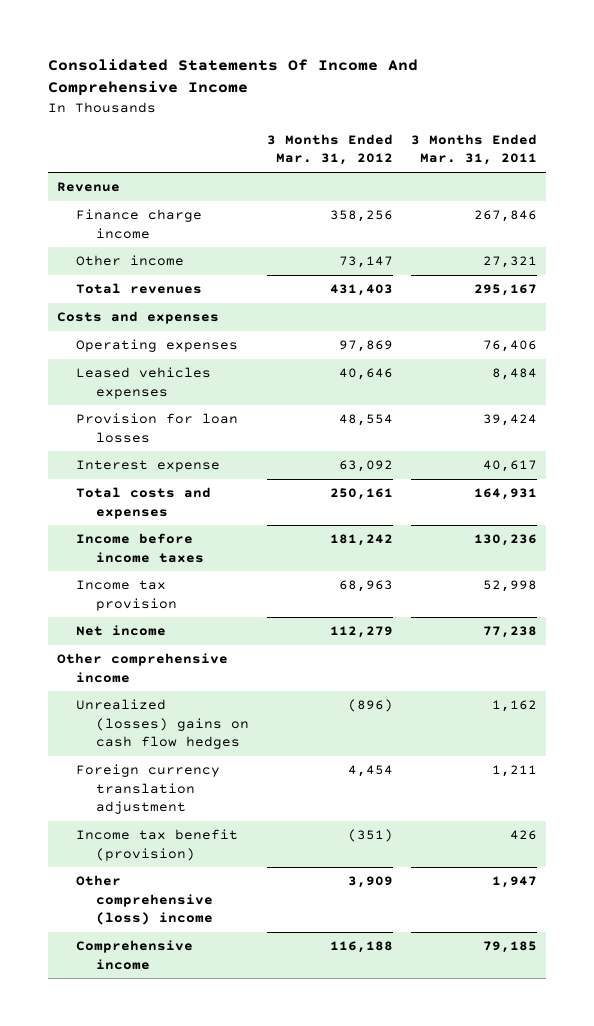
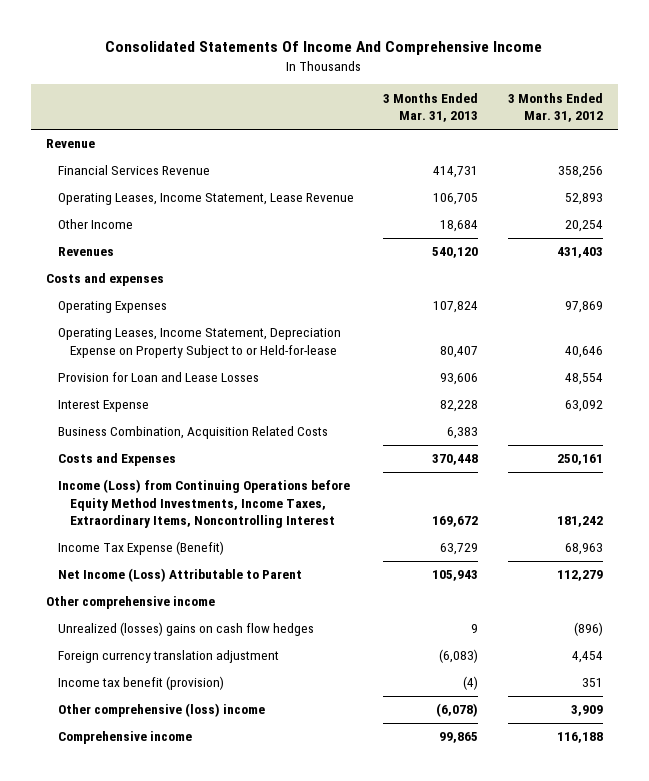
- | 3 Months Ended Mar. 31, 2012 | 3 Months Ended Mar. 31, 2011
+ | 3 Months Ended Mar. 31, 2013 | 3 Months Ended Mar. 31, 2012
- Finance charge income | 358,256 | 267,846
- Other income | 73,147 | 27,321
- Total revenues | 431,403 | 295,167
+ Financial Services Revenue | 414,731 | 358,256
+ Operating Leases, Income Statement, Lease Revenue | 106,705 | 52,893
+ Other Income | 18,684 | 20,254
+ Revenues | 540,120 | 431,403
- Operating expenses | 97,869 | 76,406
- Leased vehicles expenses | 40,646 | 8,484
- Provision for loan losses | 48,554 | 39,424
- Interest expense | 63,092 | 40,617
- Total costs and expenses | 250,161 | 164,931
- Income before income taxes | 181,242 | 130,236
- Income tax provision | 68,963 | 52,998
- Net income | 112,279 | 77,238
+ Operating Expenses | 107,824 | 97,869
+ Operating Leases, Income Statement, Depreciation Expense on Property Subject to or Held-for-lease | 80,407 | 40,646
+ Provision for Loan and Lease Losses | 93,606 | 48,554
+ Interest Expense | 82,228 | 63,092
+ Business Combination, Acquisition Related Costs | 6,383 |
+ Costs and Expenses | 370,448 | 250,161
+ Income (Loss) from Continuing Operations before Equity Method Investments, Income Taxes, Extraordinary Items, Noncontrolling Interest | 169,672 | 181,242
+ Income Tax Expense (Benefit) | 63,729 | 68,963
+ Net Income (Loss) Attributable to Parent | 105,943 | 112,279
- Income tax benefit (provision) | (351) | 426
+ Income tax benefit (provision) | (4) | 351

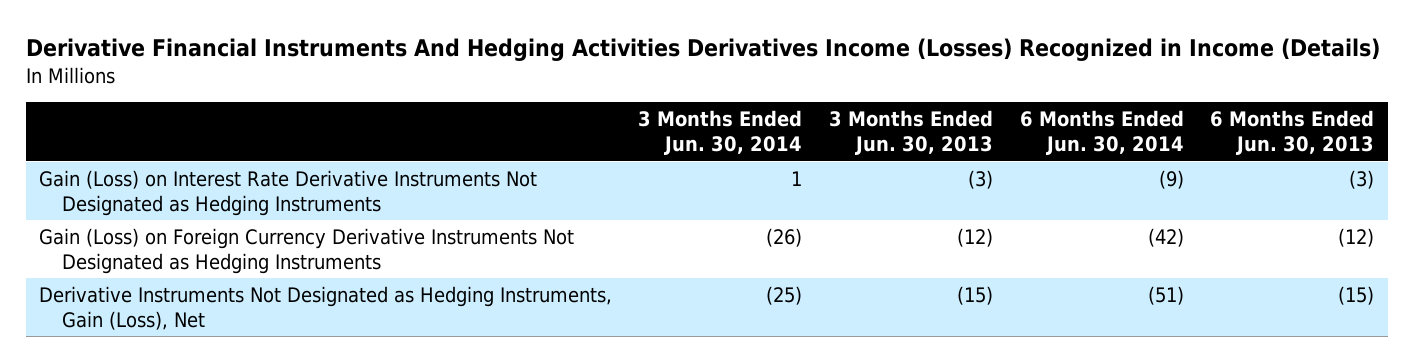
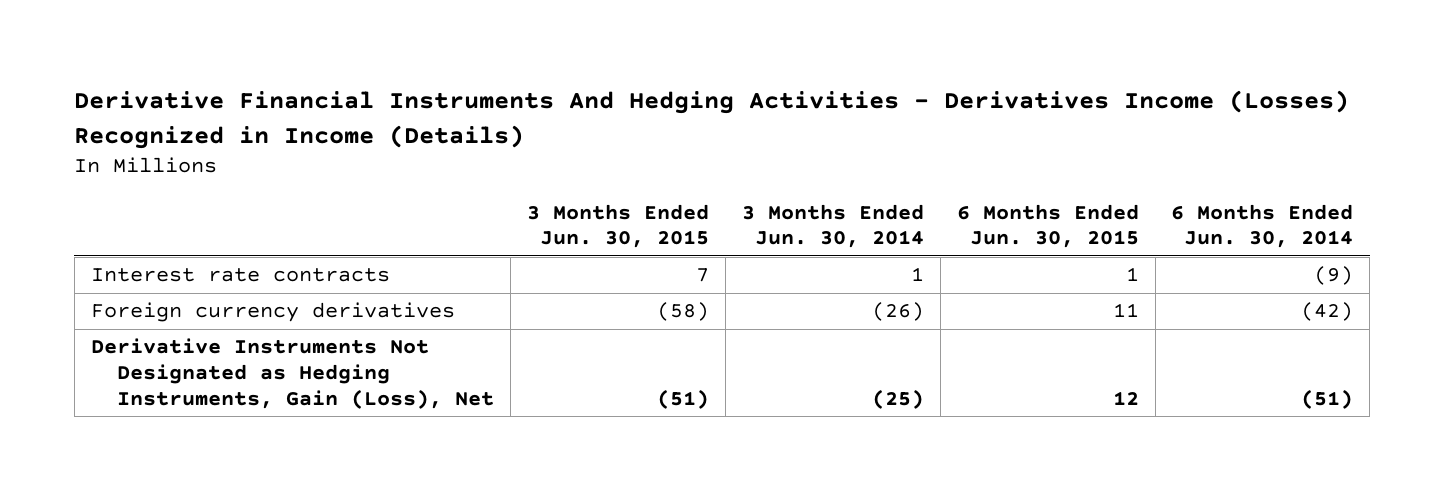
- Derivative Financial Instruments And Hedging Activities Derivatives Income (Losses) Recognized in Income (Details)
+ Derivative Financial Instruments And Hedging Activities - Derivatives Income (Losses) Recognized in Income (Details)
- | 3 Months Ended Jun. 30, 2014 | 3 Months Ended Jun. 30, 2013 | 6 Months Ended Jun. 30, 2014 | 6 Months Ended Jun. 30, 2013
+ | 3 Months Ended Jun. 30, 2015 | 3 Months Ended Jun. 30, 2014 | 6 Months Ended Jun. 30, 2015 | 6 Months Ended Jun. 30, 2014
- Gain (Loss) on Interest Rate Derivative Instruments Not Designated as Hedging Instruments | 1 | (3) | (9) | (3)
- Gain (Loss) on Foreign Currency Derivative Instruments Not Designated as Hedging Instruments | (26) | (12) | (42) | (12)
+ Interest rate contracts | 7 | 1 | 1 | (9)
+ Foreign currency derivatives | (58) | (26) | 11 | (42)

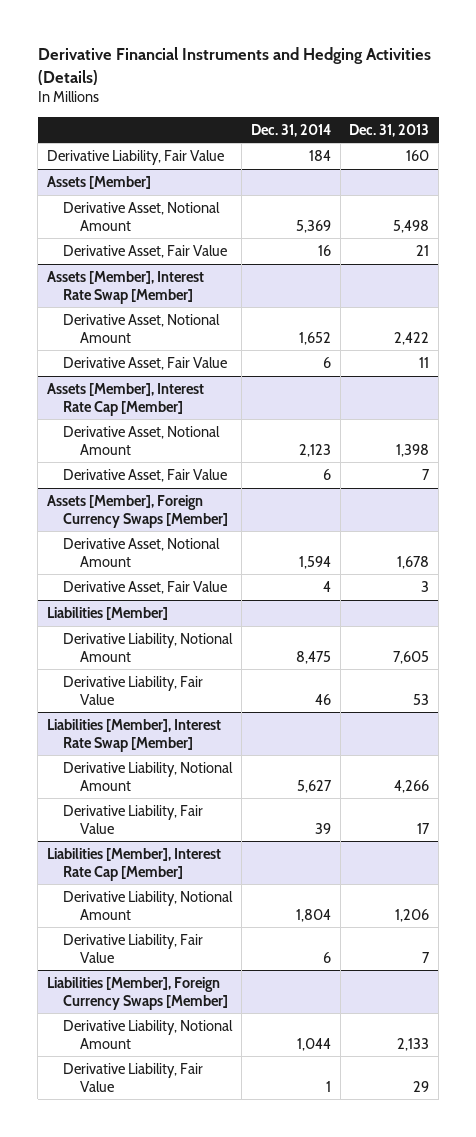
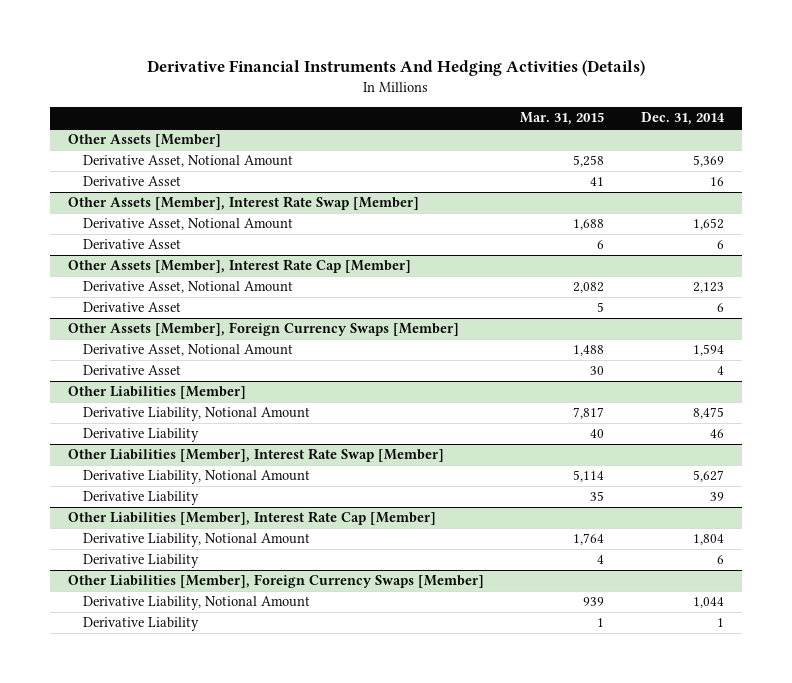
- Derivative Financial Instruments and Hedging Activities (Details)
+ Derivative Financial Instruments And Hedging Activities (Details)
- | Dec. 31, 2014 | Dec. 31, 2013
+ | Mar. 31, 2015 | Dec. 31, 2014
- Derivative Liability, Fair Value | 184 | 160
- Assets [Member]
+ Other Assets [Member]
- Derivative Asset, Fair Value | 16 | 21
- Assets [Member], Interest Rate Swap [Member]
+ Derivative Asset | 41 | 16
+ Other Assets [Member], Interest Rate Swap [Member]
- Derivative Asset, Fair Value | 6 | 11
- Assets [Member], Interest Rate Cap [Member]
+ Derivative Asset | 6 | 6
+ Other Assets [Member], Interest Rate Cap [Member]
- Derivative Asset, Fair Value | 6 | 7
- Assets [Member], Foreign Currency Swaps [Member]
+ Derivative Asset | 5 | 6
+ Other Assets [Member], Foreign Currency Swaps [Member]
- Derivative Asset, Fair Value | 4 | 3
- Liabilities [Member]
+ Derivative Asset | 30 | 4
+ Other Liabilities [Member]
- Derivative Liability, Fair Value | 46 | 53
- Liabilities [Member], Interest Rate Swap [Member]
+ Derivative Liability | 40 | 46
+ Other Liabilities [Member], Interest Rate Swap [Member]
- Derivative Liability, Fair Value | 39 | 17
- Liabilities [Member], Interest Rate Cap [Member]
+ Derivative Liability | 35 | 39
+ Other Liabilities [Member], Interest Rate Cap [Member]
- Derivative Liability, Fair Value | 6 | 7
- Liabilities [Member], Foreign Currency Swaps [Member]
+ Derivative Liability | 4 | 6
+ Other Liabilities [Member], Foreign Currency Swaps [Member]
- Derivative Liability, Fair Value | 1 | 29
+ Derivative Liability | 1 | 1

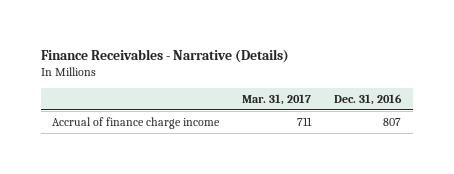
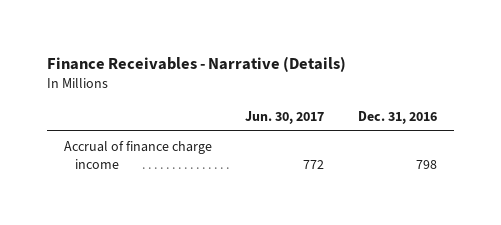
- | Mar. 31, 2017 | Dec. 31, 2016
+ | Jun. 30, 2017 | Dec. 31, 2016
- Accrual of finance charge income | 711 | 807
+ Accrual of finance charge income | 772 | 798

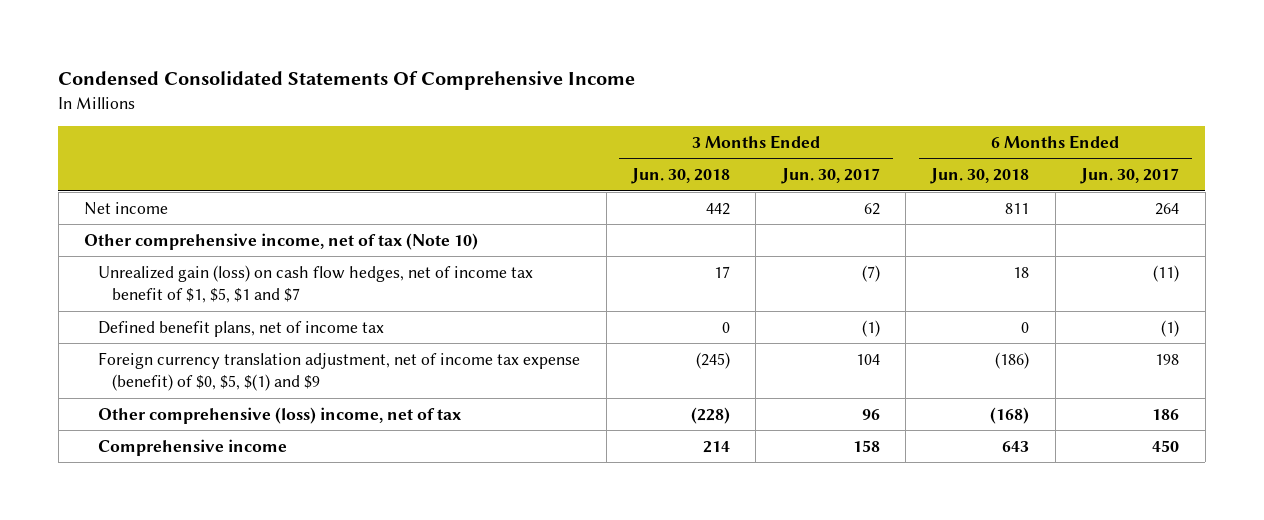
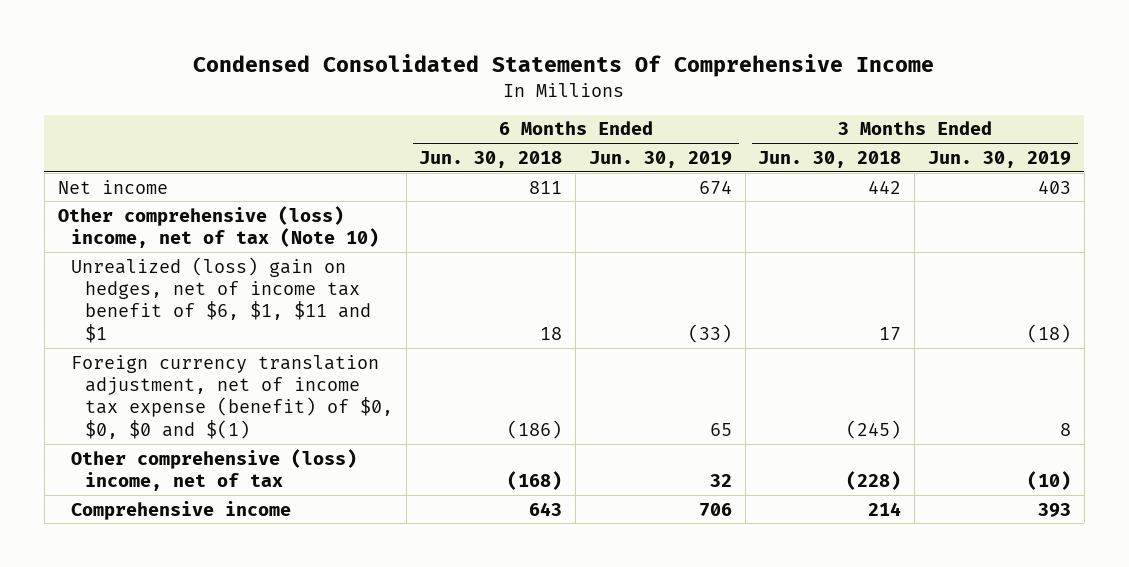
- | 3 Months Ended Jun. 30, 2018 | 3 Months Ended Jun. 30, 2017 | 6 Months Ended Jun. 30, 2018 | 6 Months Ended Jun. 30, 2017
+ | 6 Months Ended Jun. 30, 2018 | 6 Months Ended Jun. 30, 2019 | 3 Months Ended Jun. 30, 2018 | 3 Months Ended Jun. 30, 2019
- Other comprehensive income, net of tax (Note 10)
- Unrealized gain (loss) on cash flow hedges, net of income tax benefit of $1, $5, $1 and $7 | 17 | (7) | 18 | (11)
- Defined benefit plans, net of income tax | 0 | (1) | 0 | (1)
- Foreign currency translation adjustment, net of income tax expense (benefit) of $0, $5, $(1) and $9 | (245) | 104 | (186) | 198
+ Other comprehensive (loss) income, net of tax (Note 10)
+ Unrealized (loss) gain on hedges, net of income tax benefit of $6, $1, $11 and $1 | 18 | (33) | 17 | (18)
+ Foreign currency translation adjustment, net of income tax expense (benefit) of $0, $0, $0 and $(1) | (186) | 65 | (245) | 8

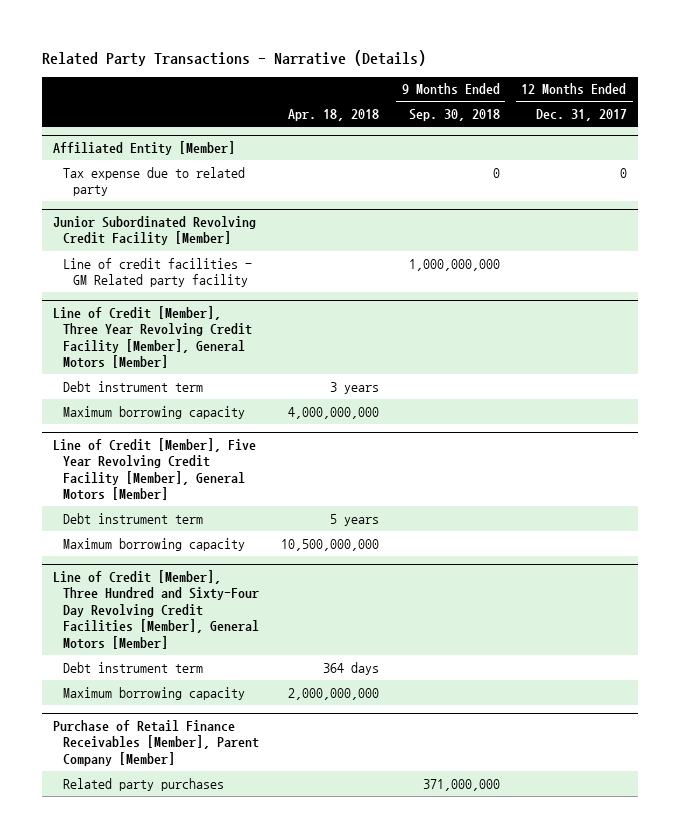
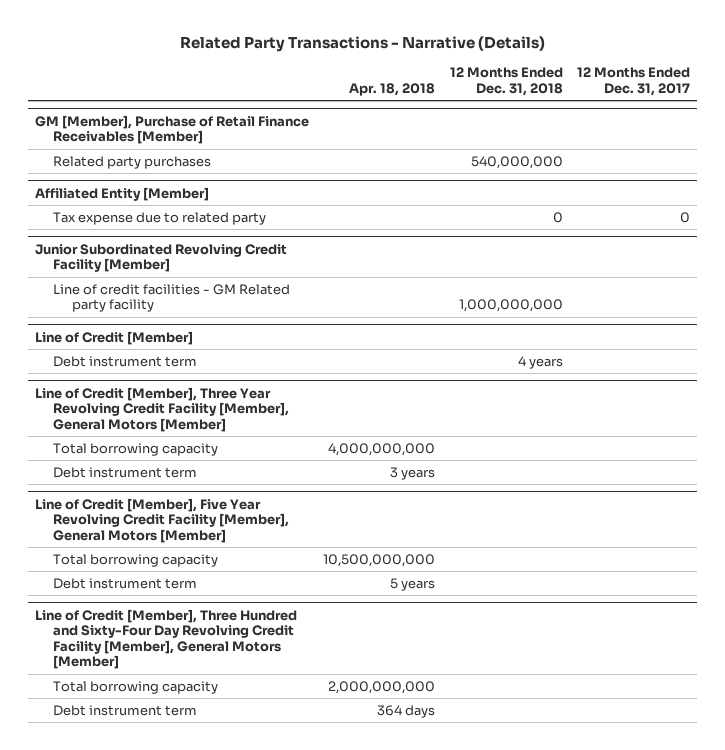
- | Apr. 18, 2018 | 9 Months Ended Sep. 30, 2018 | 12 Months Ended Dec. 31, 2017
+ | Apr. 18, 2018 | 12 Months Ended Dec. 31, 2018 | 12 Months Ended Dec. 31, 2017
+ GM [Member], Purchase of Retail Finance Receivables [Member]
+ Related party purchases | | 540,000,000 |
+ Line of Credit [Member]
+ Debt instrument term | | 4 years |
@ Line of Credit [Member], Three Year Revolving Credit Facility [Member], General Motors [Member]
+ Total borrowing capacity | 4,000,000,000 | |
- Maximum borrowing capacity | 4,000,000,000 | |
@ Line of Credit [Member], Five Year Revolving Credit Facility [Member], General Motors [Member]
+ Total borrowing capacity | 10,500,000,000 | |
- Maximum borrowing capacity | 10,500,000,000 | |
- Line of Credit [Member], Three Hundred and Sixty-Four Day Revolving Credit Facilities [Member], General Motors [Member]
+ Line of Credit [Member], Three Hundred and Sixty-Four Day Revolving Credit Facility [Member], General Motors [Member]
+ Total borrowing capacity | 2,000,000,000 | |
- Maximum borrowing capacity | 2,000,000,000 | |
- Purchase of Retail Finance Receivables [Member], Parent Company [Member]
- Related party purchases | | 371,000,000 |

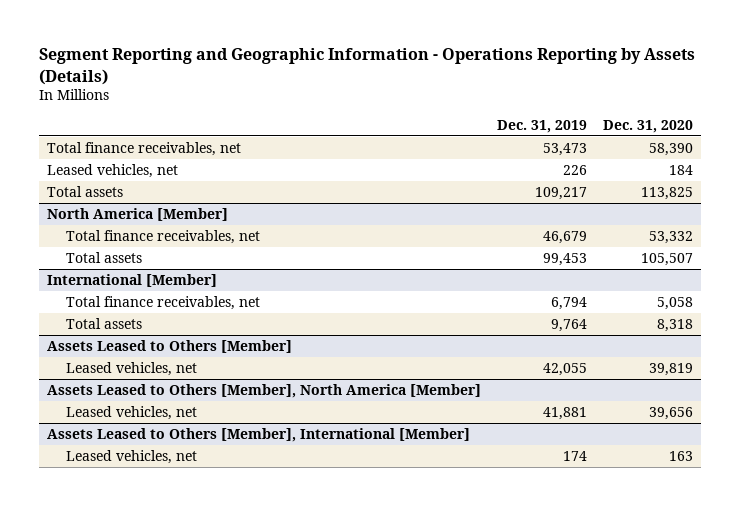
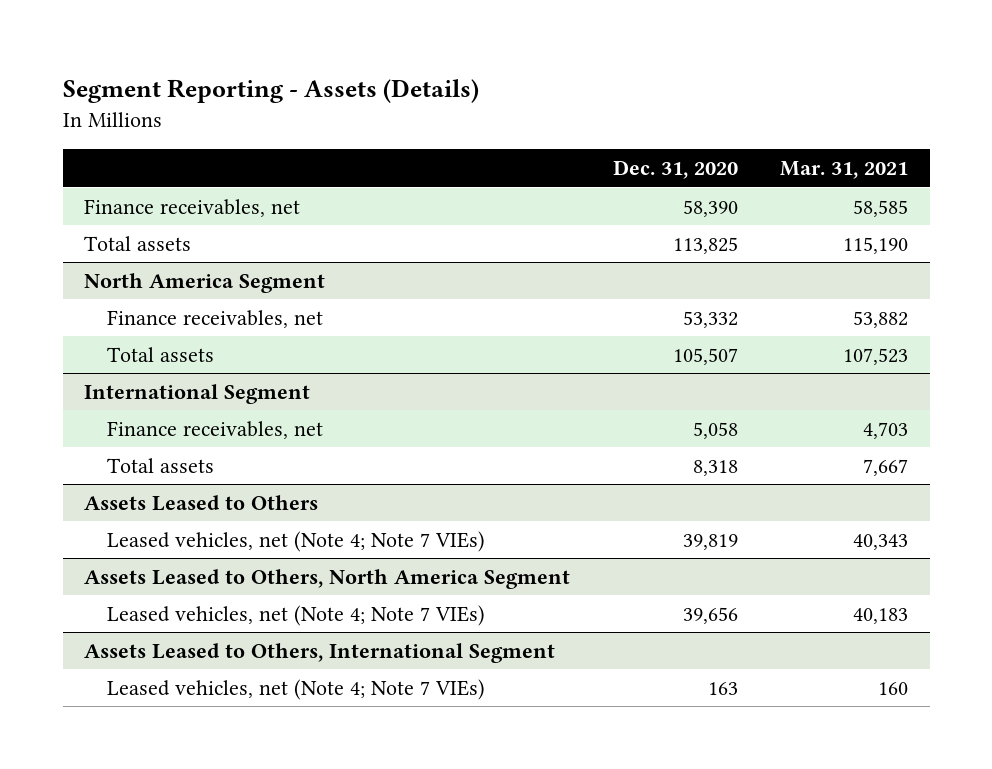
- Segment Reporting and Geographic Information - Operations Reporting by Assets (Details)
+ Segment Reporting - Assets (Details)
- | Dec. 31, 2019 | Dec. 31, 2020
+ | Dec. 31, 2020 | Mar. 31, 2021
- Total finance receivables, net | 53,473 | 58,390
- Leased vehicles, net | 226 | 184
+ Finance receivables, net | 58,390 | 58,585
- North America [Member]
- Total finance receivables, net | 46,679 | 53,332
+ North America Segment
+ Finance receivables, net | 53,332 | 53,882
- International [Member]
- Total finance receivables, net | 6,794 | 5,058
+ International Segment
+ Finance receivables, net | 5,058 | 4,703
- Assets Leased to Others [Member]
- Leased vehicles, net | 42,055 | 39,819
- Assets Leased to Others [Member], North America [Member]
- Leased vehicles, net | 41,881 | 39,656
- Assets Leased to Others [Member], International [Member]
- Leased vehicles, net | 174 | 163
+ Assets Leased to Others
+ Leased vehicles, net (Note 4; Note 7 VIEs) | 39,819 | 40,343
+ Assets Leased to Others, North America Segment
+ Leased vehicles, net (Note 4; Note 7 VIEs) | 39,656 | 40,183
+ Assets Leased to Others, International Segment
+ Leased vehicles, net (Note 4; Note 7 VIEs) | 163 | 160

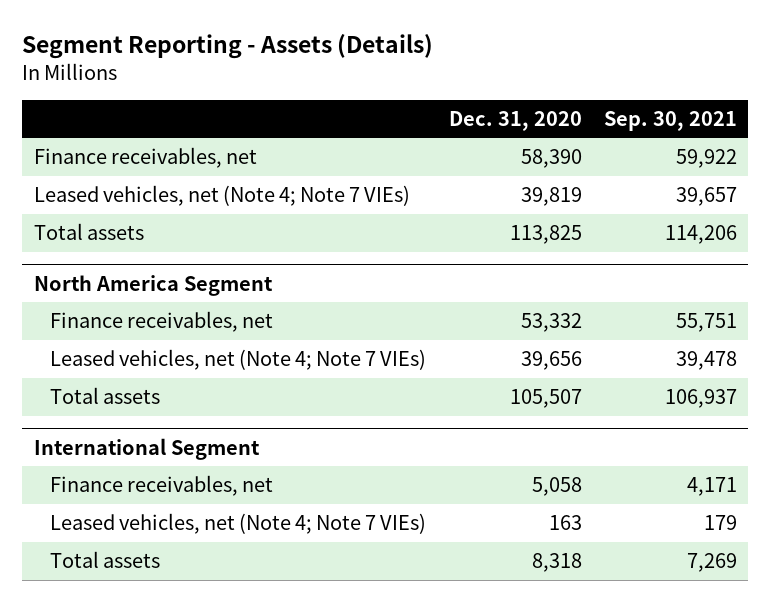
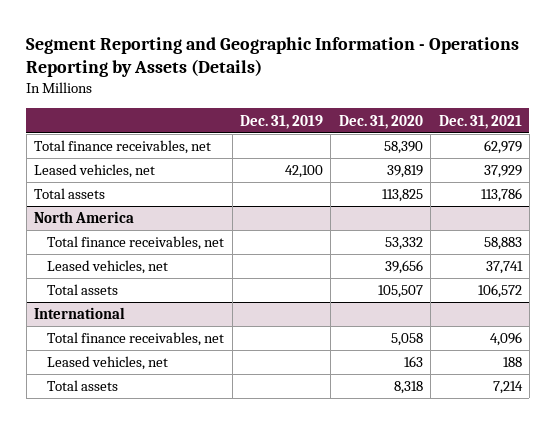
- Segment Reporting - Assets (Details)
+ Segment Reporting and Geographic Information - Operations Reporting by Assets (Details)
- | Dec. 31, 2020 | Sep. 30, 2021
+ | Dec. 31, 2019 | Dec. 31, 2020 | Dec. 31, 2021
- Finance receivables, net | 58,390 | 59,922
- Leased vehicles, net (Note 4; Note 7 VIEs) | 39,819 | 39,657
+ Total finance receivables, net | | 58,390 | 62,979
+ Leased vehicles, net | 42,100 | 39,819 | 37,929
- North America Segment
- Finance receivables, net | 53,332 | 55,751
- Leased vehicles, net (Note 4; Note 7 VIEs) | 39,656 | 39,478
+ North America
+ Total finance receivables, net | | 53,332 | 58,883
+ Leased vehicles, net | | 39,656 | 37,741
- International Segment
- Finance receivables, net | 5,058 | 4,171
- Leased vehicles, net (Note 4; Note 7 VIEs) | 163 | 179
+ International
+ Total finance receivables, net | | 5,058 | 4,096
+ Leased vehicles, net | | 163 | 188

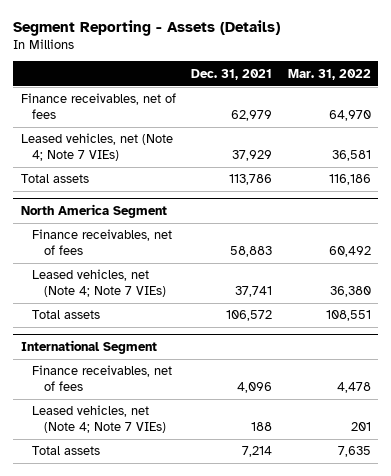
- Segment Reporting and Geographic Information - Operations Reporting by Assets (Details)
+ Segment Reporting - Assets (Details)
- | Dec. 31, 2019 | Dec. 31, 2020 | Dec. 31, 2021
+ | Dec. 31, 2021 | Mar. 31, 2022
- Total finance receivables, net | | 58,390 | 62,979
- Leased vehicles, net | 42,100 | 39,819 | 37,929
+ Finance receivables, net of fees | 62,979 | 64,970
+ Leased vehicles, net (Note 4; Note 7 VIEs) | 37,929 | 36,581
- North America
- Total finance receivables, net | | 53,332 | 58,883
- Leased vehicles, net | | 39,656 | 37,741
+ North America Segment
+ Finance receivables, net of fees | 58,883 | 60,492
+ Leased vehicles, net (Note 4; Note 7 VIEs) | 37,741 | 36,380
- International
- Total finance receivables, net | | 5,058 | 4,096
- Leased vehicles, net | | 163 | 188
+ International Segment
+ Finance receivables, net of fees | 4,096 | 4,478
+ Leased vehicles, net (Note 4; Note 7 VIEs) | 188 | 201

